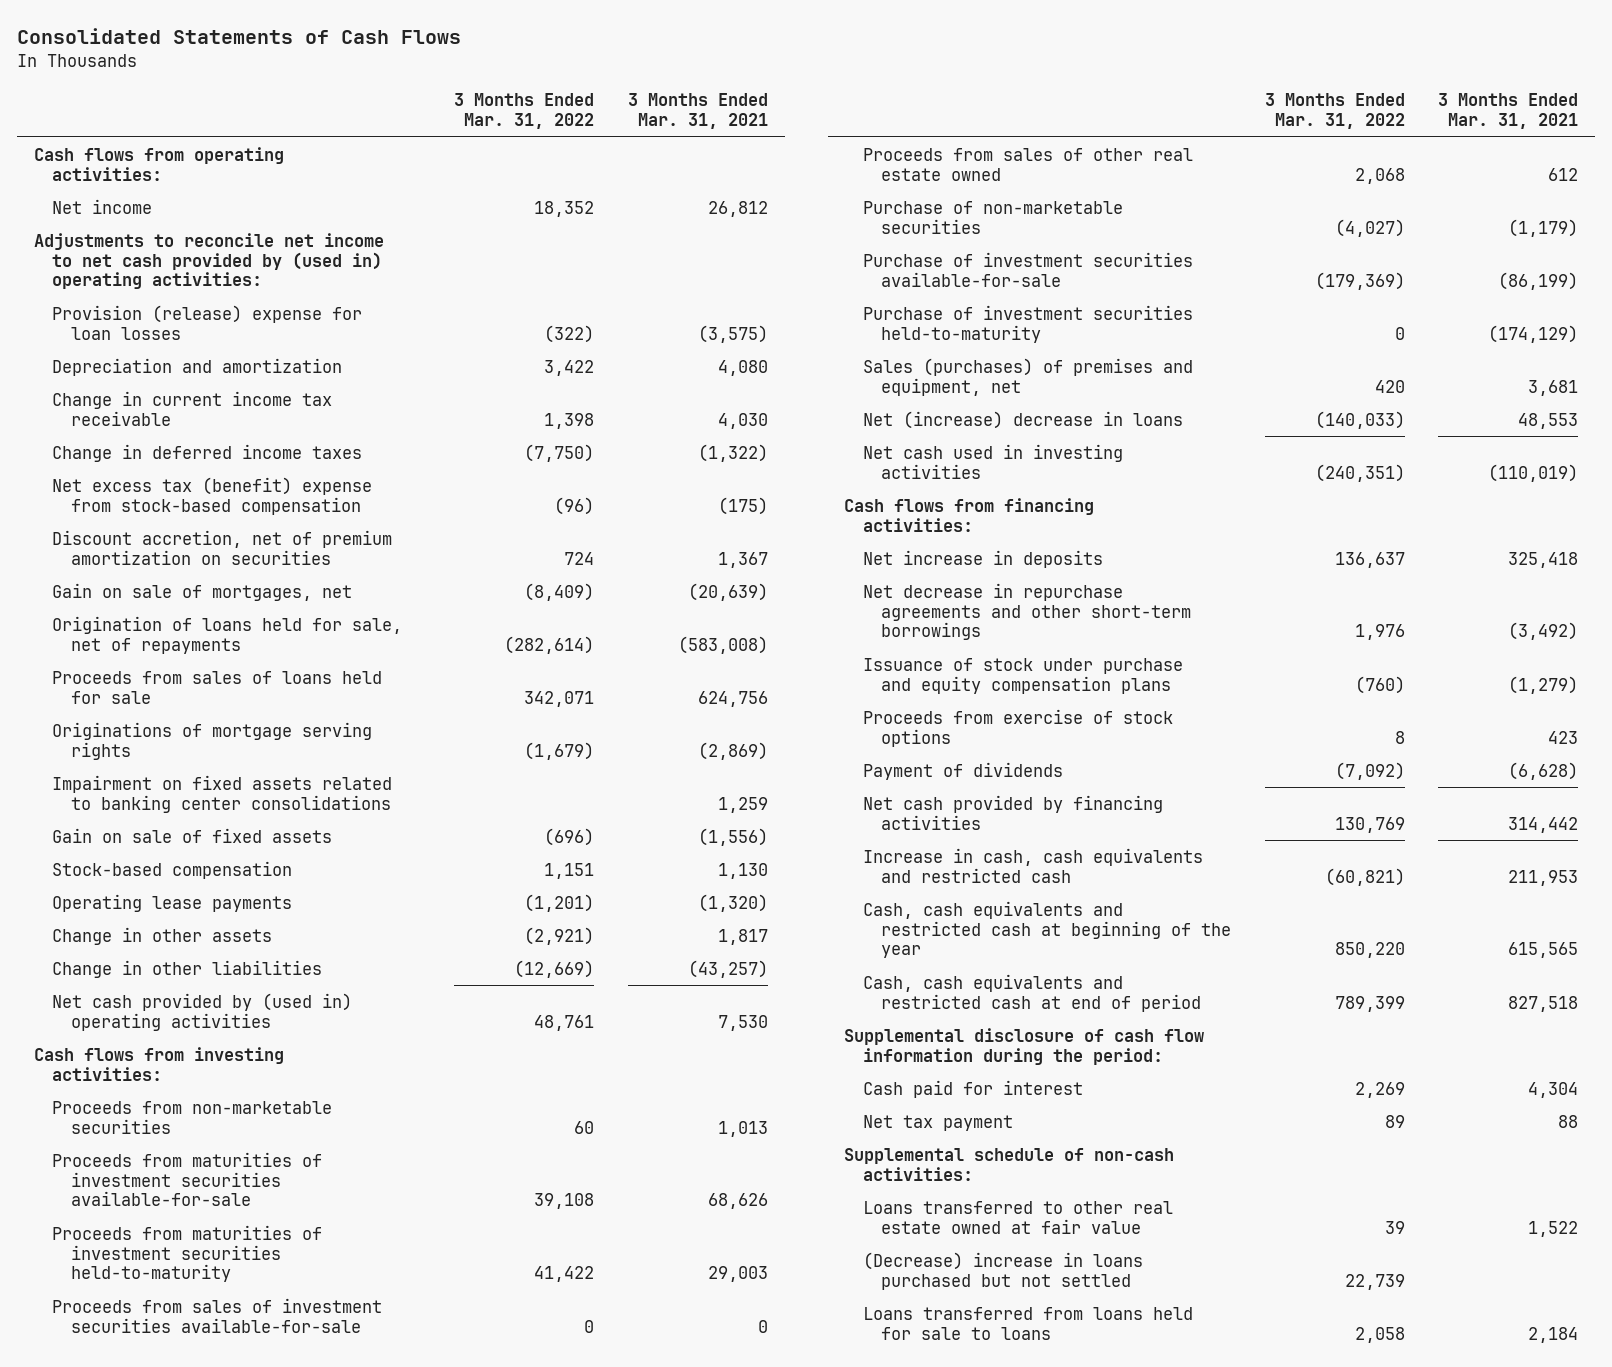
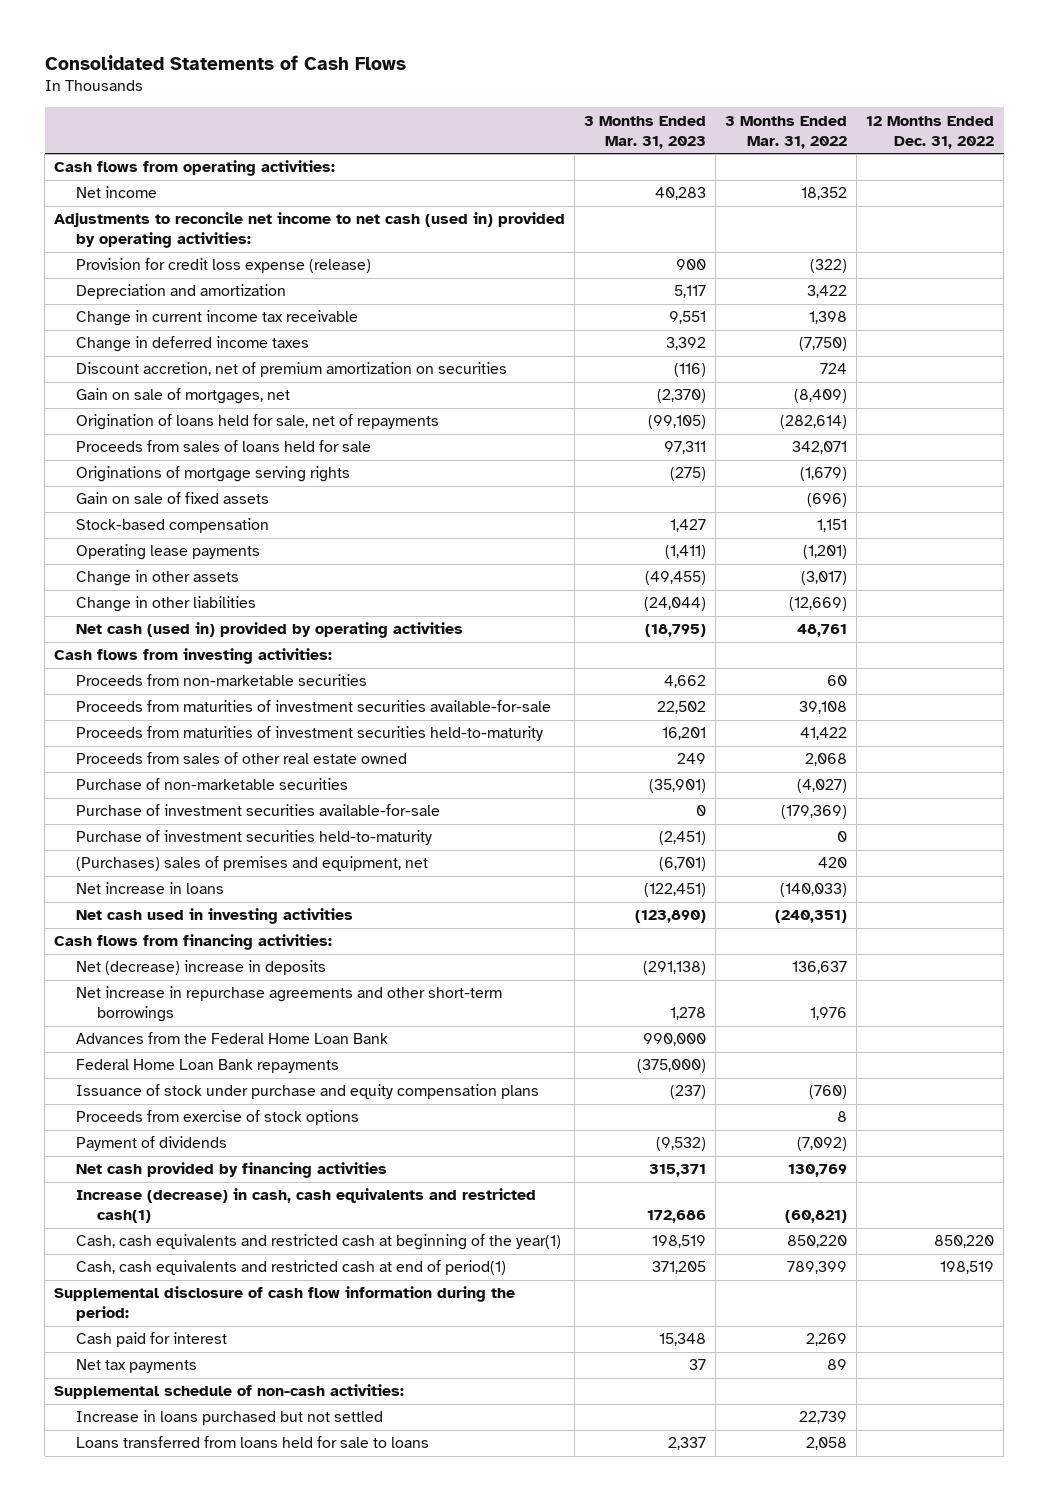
- | 3 Months Ended Mar. 31, 2022 | 3 Months Ended Mar. 31, 2021
+ | 3 Months Ended Mar. 31, 2023 | 3 Months Ended Mar. 31, 2022 | 12 Months Ended Dec. 31, 2022
- Adjustments to reconcile net income to net cash provided by (used in) operating activities:
- Provision (release) expense for loan losses | (322) | (3,575)
+ Adjustments to reconcile net income to net cash (used in) provided by operating activities:
+ Provision for credit loss expense (release) | 900 | (322) |
- Net excess tax (benefit) expense from stock-based compensation | (96) | (175)
- Impairment on fixed assets related to banking center consolidations | | 1,259
- Change in other assets | (2,921) | 1,817
+ Change in other assets | (49,455) | (3,017) |
- Net cash provided by (used in) operating activities | 48,761 | 7,530
+ Net cash (used in) provided by operating activities | (18,795) | 48,761 |
- Proceeds from sales of investment securities available-for-sale | 0 | 0
- Sales (purchases) of premises and equipment, net | 420 | 3,681
- Net (increase) decrease in loans | (140,033) | 48,553
+ (Purchases) sales of premises and equipment, net | (6,701) | 420 |
+ Net increase in loans | (122,451) | (140,033) |
- Net increase in deposits | 136,637 | 325,418
- Net decrease in repurchase agreements and other short-term borrowings | 1,976 | (3,492)
+ Net (decrease) increase in deposits | (291,138) | 136,637 |
+ Net increase in repurchase agreements and other short-term borrowings | 1,278 | 1,976 |
+ Advances from the Federal Home Loan Bank | 990,000 | |
+ Federal Home Loan Bank repayments | (375,000) | |
- Increase in cash, cash equivalents and restricted cash | (60,821) | 211,953
- Cash, cash equivalents and restricted cash at beginning of the year | 850,220 | 615,565
- Cash, cash equivalents and restricted cash at end of period | 789,399 | 827,518
+ Increase (decrease) in cash, cash equivalents and restricted cash(1) | 172,686 | (60,821) |
+ Cash, cash equivalents and restricted cash at beginning of the year(1) | 198,519 | 850,220 | 850,220
+ Cash, cash equivalents and restricted cash at end of period(1) | 371,205 | 789,399 | 198,519
- Net tax payment | 89 | 88
+ Net tax payments | 37 | 89 |
- Loans transferred to other real estate owned at fair value | 39 | 1,522
- (Decrease) increase in loans purchased but not settled | 22,739 |
+ Increase in loans purchased but not settled | | 22,739 |

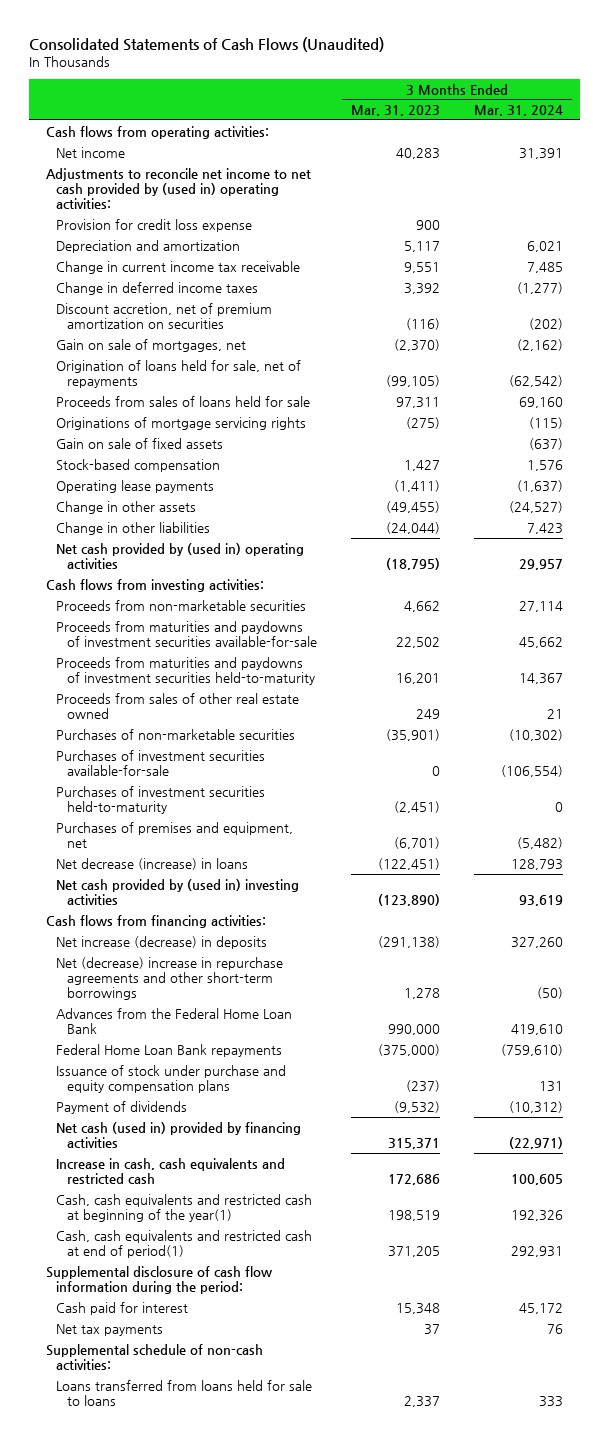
- Consolidated Statements of Cash Flows
+ Consolidated Statements of Cash Flows (Unaudited)
- | 3 Months Ended Mar. 31, 2023 | 3 Months Ended Mar. 31, 2022 | 12 Months Ended Dec. 31, 2022
+ | 3 Months Ended Mar. 31, 2023 | 3 Months Ended Mar. 31, 2024
- Adjustments to reconcile net income to net cash (used in) provided by operating activities:
- Provision for credit loss expense (release) | 900 | (322) |
+ Adjustments to reconcile net income to net cash provided by (used in) operating activities:
+ Provision for credit loss expense | 900 |
- Originations of mortgage serving rights | (275) | (1,679) |
+ Originations of mortgage servicing rights | (275) | (115)
- Net cash (used in) provided by operating activities | (18,795) | 48,761 |
+ Net cash provided by (used in) operating activities | (18,795) | 29,957
- Proceeds from maturities of investment securities available-for-sale | 22,502 | 39,108 |
- Proceeds from maturities of investment securities held-to-maturity | 16,201 | 41,422 |
+ Proceeds from maturities and paydowns of investment securities available-for-sale | 22,502 | 45,662
+ Proceeds from maturities and paydowns of investment securities held-to-maturity | 16,201 | 14,367
- Purchase of non-marketable securities | (35,901) | (4,027) |
- Purchase of investment securities available-for-sale | 0 | (179,369) |
- Purchase of investment securities held-to-maturity | (2,451) | 0 |
- (Purchases) sales of premises and equipment, net | (6,701) | 420 |
- Net increase in loans | (122,451) | (140,033) |
- Net cash used in investing activities | (123,890) | (240,351) |
+ Purchases of non-marketable securities | (35,901) | (10,302)
+ Purchases of investment securities available-for-sale | 0 | (106,554)
+ Purchases of investment securities held-to-maturity | (2,451) | 0
+ Purchases of premises and equipment, net | (6,701) | (5,482)
+ Net decrease (increase) in loans | (122,451) | 128,793
+ Net cash provided by (used in) investing activities | (123,890) | 93,619
- Net (decrease) increase in deposits | (291,138) | 136,637 |
- Net increase in repurchase agreements and other short-term borrowings | 1,278 | 1,976 |
+ Net increase (decrease) in deposits | (291,138) | 327,260
+ Net (decrease) increase in repurchase agreements and other short-term borrowings | 1,278 | (50)
- Proceeds from exercise of stock options | | 8 |
- Net cash provided by financing activities | 315,371 | 130,769 |
- Increase (decrease) in cash, cash equivalents and restricted cash(1) | 172,686 | (60,821) |
+ Net cash (used in) provided by financing activities | 315,371 | (22,971)
+ Increase in cash, cash equivalents and restricted cash | 172,686 | 100,605
- Increase in loans purchased but not settled | | 22,739 |

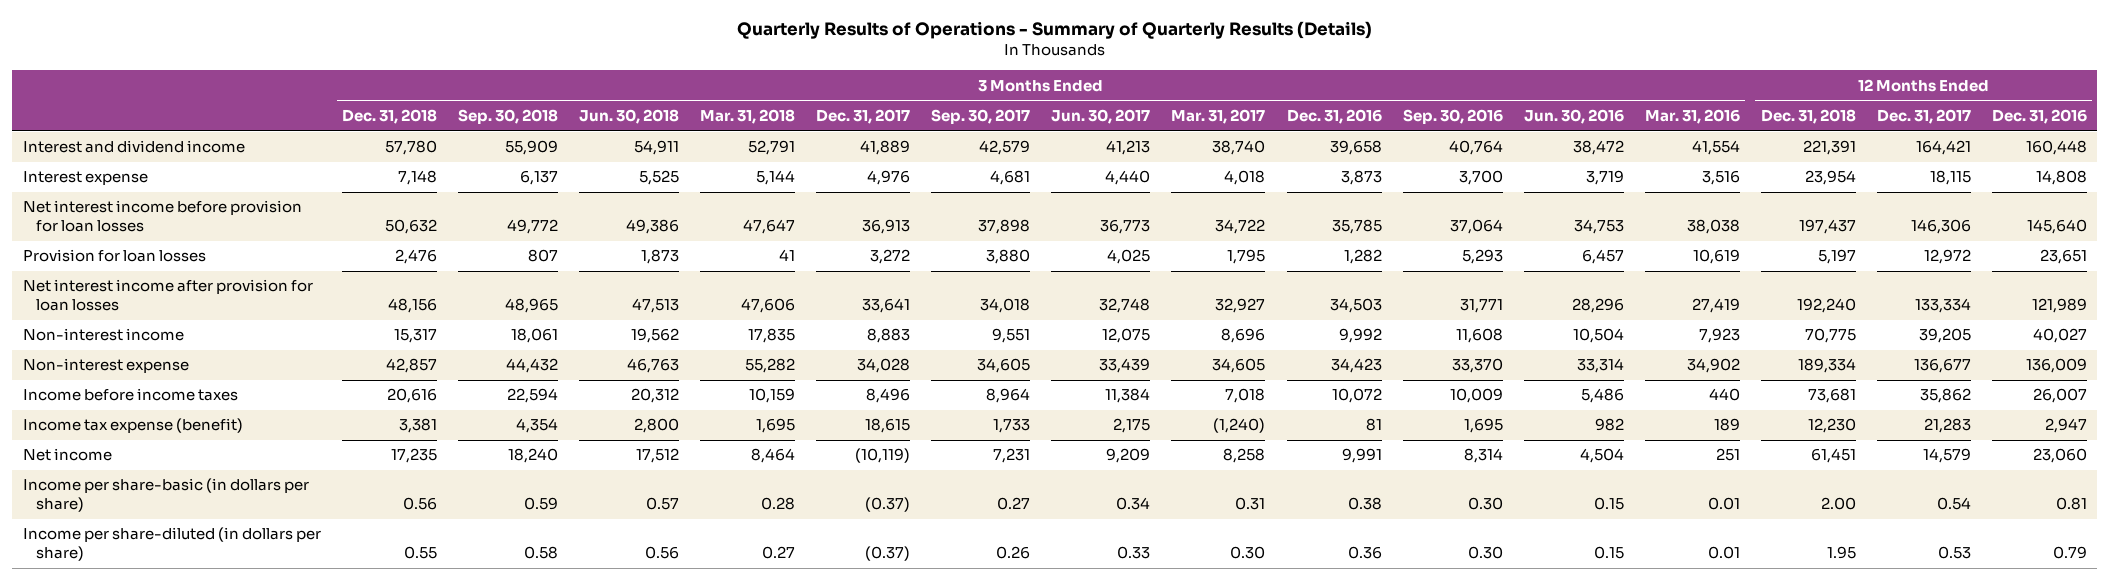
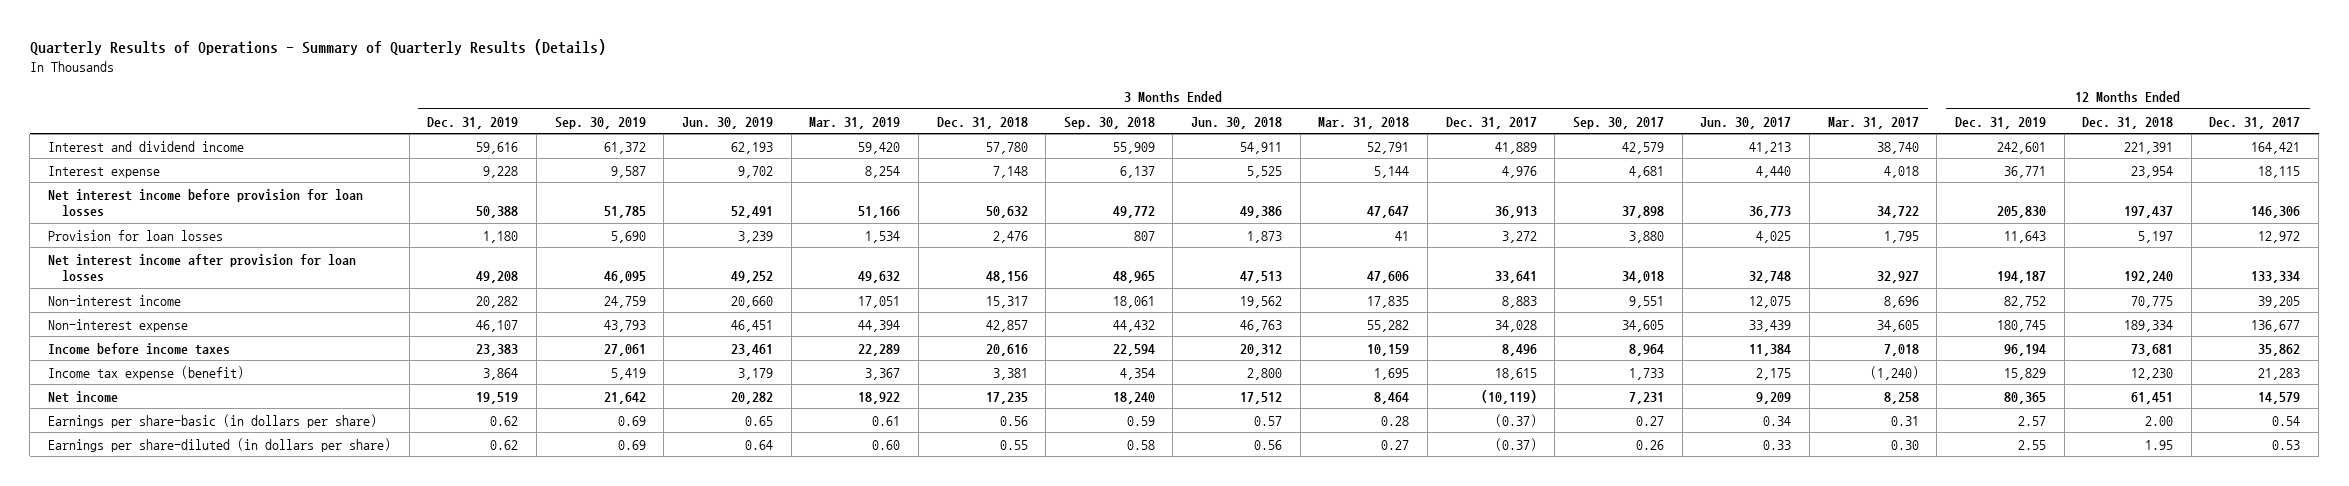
- | 3 Months Ended Dec. 31, 2018 | 3 Months Ended Sep. 30, 2018 | 3 Months Ended Jun. 30, 2018 | 3 Months Ended Mar. 31, 2018 | 3 Months Ended Dec. 31, 2017 | 3 Months Ended Sep. 30, 2017 | 3 Months Ended Jun. 30, 2017 | 3 Months Ended Mar. 31, 2017 | 3 Months Ended Dec. 31, 2016 | 3 Months Ended Sep. 30, 2016 | 3 Months Ended Jun. 30, 2016 | 3 Months Ended Mar. 31, 2016 | 12 Months Ended Dec. 31, 2018 | 12 Months Ended Dec. 31, 2017 | 12 Months Ended Dec. 31, 2016
+ | 3 Months Ended Dec. 31, 2019 | 3 Months Ended Sep. 30, 2019 | 3 Months Ended Jun. 30, 2019 | 3 Months Ended Mar. 31, 2019 | 3 Months Ended Dec. 31, 2018 | 3 Months Ended Sep. 30, 2018 | 3 Months Ended Jun. 30, 2018 | 3 Months Ended Mar. 31, 2018 | 3 Months Ended Dec. 31, 2017 | 3 Months Ended Sep. 30, 2017 | 3 Months Ended Jun. 30, 2017 | 3 Months Ended Mar. 31, 2017 | 12 Months Ended Dec. 31, 2019 | 12 Months Ended Dec. 31, 2018 | 12 Months Ended Dec. 31, 2017
- Income per share-basic (in dollars per share) | 0.56 | 0.59 | 0.57 | 0.28 | (0.37) | 0.27 | 0.34 | 0.31 | 0.38 | 0.30 | 0.15 | 0.01 | 2.00 | 0.54 | 0.81
- Income per share-diluted (in dollars per share) | 0.55 | 0.58 | 0.56 | 0.27 | (0.37) | 0.26 | 0.33 | 0.30 | 0.36 | 0.30 | 0.15 | 0.01 | 1.95 | 0.53 | 0.79
+ Earnings per share-basic (in dollars per share) | 0.62 | 0.69 | 0.65 | 0.61 | 0.56 | 0.59 | 0.57 | 0.28 | (0.37) | 0.27 | 0.34 | 0.31 | 2.57 | 2.00 | 0.54
+ Earnings per share-diluted (in dollars per share) | 0.62 | 0.69 | 0.64 | 0.60 | 0.55 | 0.58 | 0.56 | 0.27 | (0.37) | 0.26 | 0.33 | 0.30 | 2.55 | 1.95 | 0.53

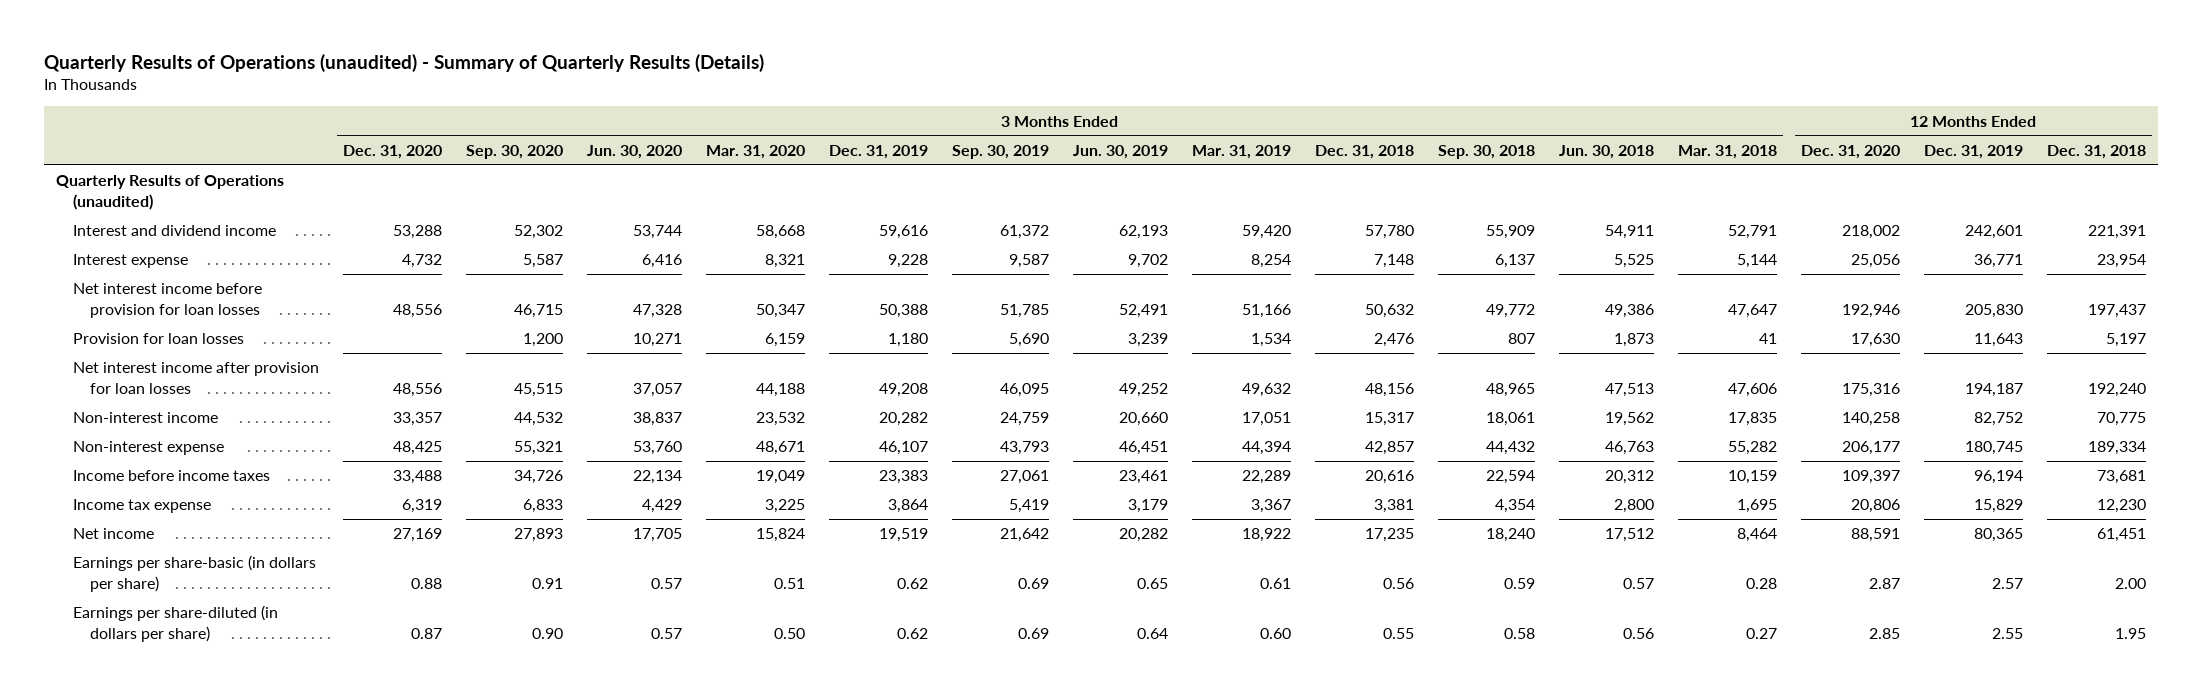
- Quarterly Results of Operations - Summary of Quarterly Results (Details)
+ Quarterly Results of Operations (unaudited) - Summary of Quarterly Results (Details)
- | 3 Months Ended Dec. 31, 2019 | 3 Months Ended Sep. 30, 2019 | 3 Months Ended Jun. 30, 2019 | 3 Months Ended Mar. 31, 2019 | 3 Months Ended Dec. 31, 2018 | 3 Months Ended Sep. 30, 2018 | 3 Months Ended Jun. 30, 2018 | 3 Months Ended Mar. 31, 2018 | 3 Months Ended Dec. 31, 2017 | 3 Months Ended Sep. 30, 2017 | 3 Months Ended Jun. 30, 2017 | 3 Months Ended Mar. 31, 2017 | 12 Months Ended Dec. 31, 2019 | 12 Months Ended Dec. 31, 2018 | 12 Months Ended Dec. 31, 2017
+ | 3 Months Ended Dec. 31, 2020 | 3 Months Ended Sep. 30, 2020 | 3 Months Ended Jun. 30, 2020 | 3 Months Ended Mar. 31, 2020 | 3 Months Ended Dec. 31, 2019 | 3 Months Ended Sep. 30, 2019 | 3 Months Ended Jun. 30, 2019 | 3 Months Ended Mar. 31, 2019 | 3 Months Ended Dec. 31, 2018 | 3 Months Ended Sep. 30, 2018 | 3 Months Ended Jun. 30, 2018 | 3 Months Ended Mar. 31, 2018 | 12 Months Ended Dec. 31, 2020 | 12 Months Ended Dec. 31, 2019 | 12 Months Ended Dec. 31, 2018
+ Quarterly Results of Operations (unaudited)
- Income tax expense (benefit) | 3,864 | 5,419 | 3,179 | 3,367 | 3,381 | 4,354 | 2,800 | 1,695 | 18,615 | 1,733 | 2,175 | (1,240) | 15,829 | 12,230 | 21,283
+ Income tax expense | 6,319 | 6,833 | 4,429 | 3,225 | 3,864 | 5,419 | 3,179 | 3,367 | 3,381 | 4,354 | 2,800 | 1,695 | 20,806 | 15,829 | 12,230

